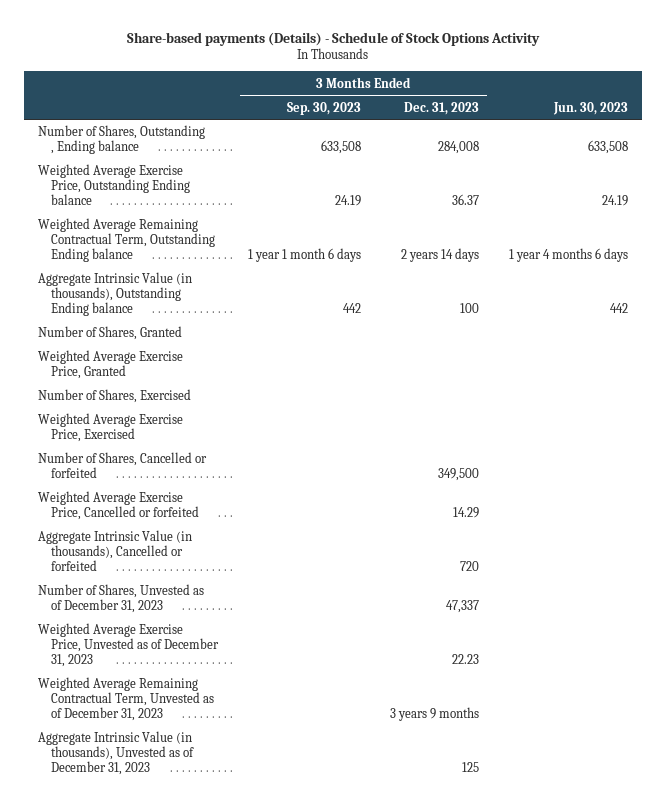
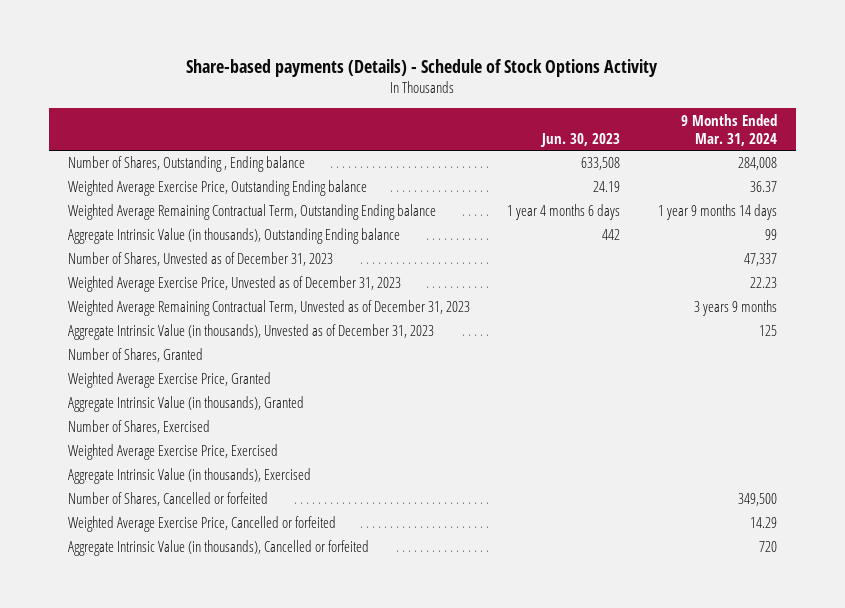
- | 3 Months Ended Sep. 30, 2023 | 3 Months Ended Dec. 31, 2023 | Jun. 30, 2023
+ | Jun. 30, 2023 | 9 Months Ended Mar. 31, 2024
moved up: Number of Shares, Unvested as of December 31, 2023 | | 47,337
moved up: Weighted Average Exercise Price, Unvested as of December 31, 2023 | | 22.23
moved up: Weighted Average Remaining Contractual Term, Unvested as of December 31, 2023 | | 3 years 9 months
moved up: Aggregate Intrinsic Value (in thousands), Unvested as of December 31, 2023 | | 125
+ Aggregate Intrinsic Value (in thousands), Granted
+ Aggregate Intrinsic Value (in thousands), Exercised

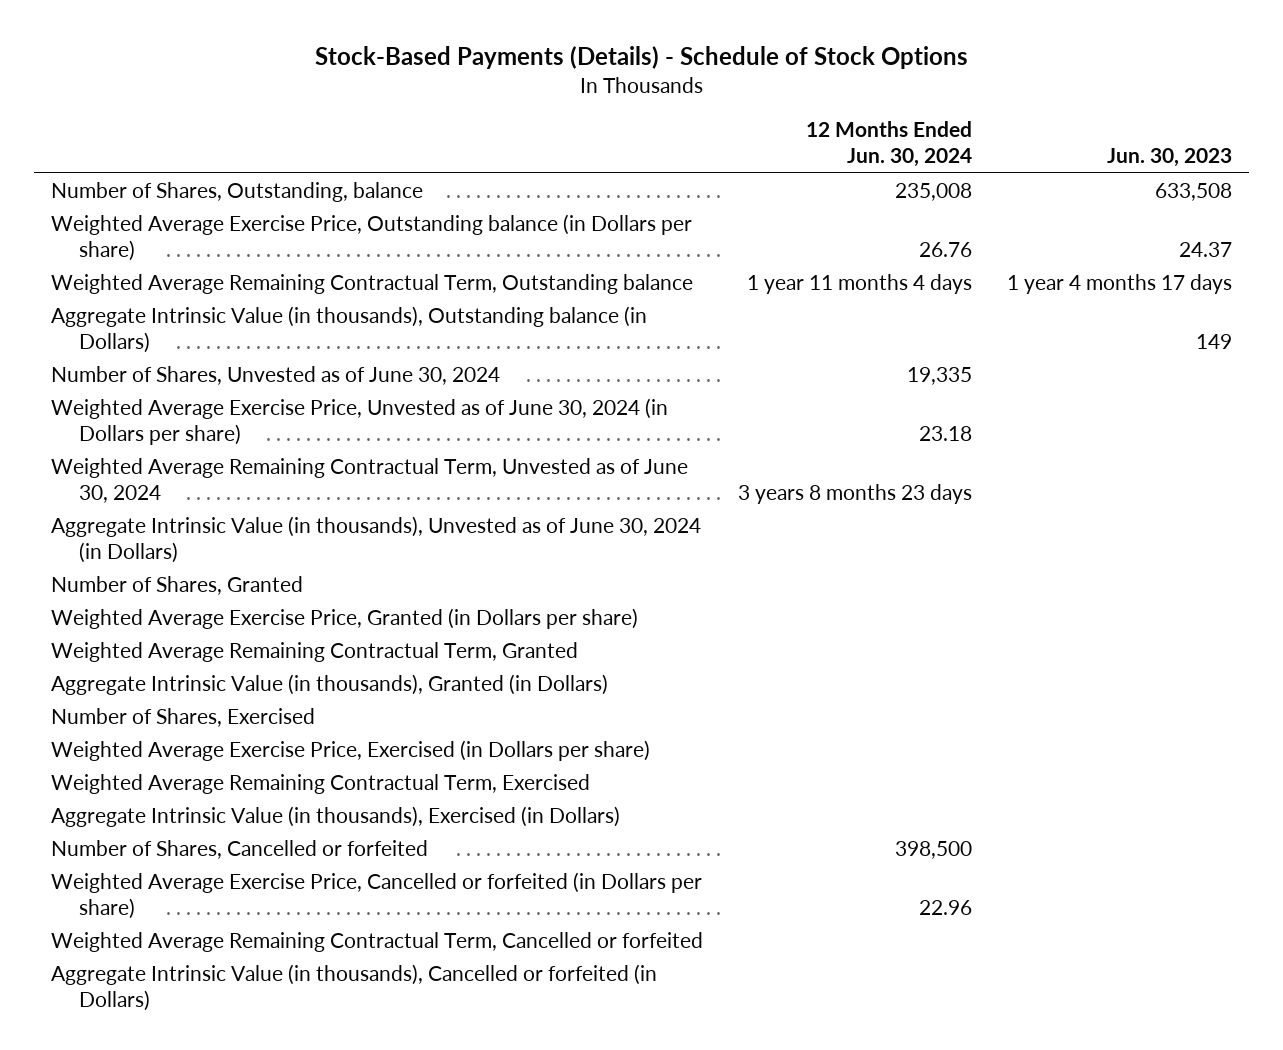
- Share-based payments (Details) - Schedule of Stock Options Activity
+ Stock-Based Payments (Details) - Schedule of Stock Options
- | Jun. 30, 2023 | 9 Months Ended Mar. 31, 2024
+ | 12 Months Ended Jun. 30, 2024 | Jun. 30, 2023
- Number of Shares, Outstanding , Ending balance | 633,508 | 284,008
- Weighted Average Exercise Price, Outstanding Ending balance | 24.19 | 36.37
- Weighted Average Remaining Contractual Term, Outstanding Ending balance | 1 year 4 months 6 days | 1 year 9 months 14 days
- Aggregate Intrinsic Value (in thousands), Outstanding Ending balance | 442 | 99
- Number of Shares, Unvested as of December 31, 2023 | | 47,337
- Weighted Average Exercise Price, Unvested as of December 31, 2023 | | 22.23
- Weighted Average Remaining Contractual Term, Unvested as of December 31, 2023 | | 3 years 9 months
- Aggregate Intrinsic Value (in thousands), Unvested as of December 31, 2023 | | 125
+ Number of Shares, Outstanding, balance | 235,008 | 633,508
+ Weighted Average Exercise Price, Outstanding balance (in Dollars per share) | 26.76 | 24.37
+ Weighted Average Remaining Contractual Term, Outstanding balance | 1 year 11 months 4 days | 1 year 4 months 17 days
+ Aggregate Intrinsic Value (in thousands), Outstanding balance (in Dollars) | | 149
+ Number of Shares, Unvested as of June 30, 2024 | 19,335 |
+ Weighted Average Exercise Price, Unvested as of June 30, 2024 (in Dollars per share) | 23.18 |
+ Weighted Average Remaining Contractual Term, Unvested as of June 30, 2024 | 3 years 8 months 23 days |
+ Aggregate Intrinsic Value (in thousands), Unvested as of June 30, 2024 (in Dollars)
- Weighted Average Exercise Price, Granted
- Aggregate Intrinsic Value (in thousands), Granted
+ Weighted Average Exercise Price, Granted (in Dollars per share)
+ Weighted Average Remaining Contractual Term, Granted
+ Aggregate Intrinsic Value (in thousands), Granted (in Dollars)
- Weighted Average Exercise Price, Exercised
- Aggregate Intrinsic Value (in thousands), Exercised
+ Weighted Average Exercise Price, Exercised (in Dollars per share)
+ Weighted Average Remaining Contractual Term, Exercised
+ Aggregate Intrinsic Value (in thousands), Exercised (in Dollars)
- Weighted Average Exercise Price, Cancelled or forfeited | | 14.29
- Aggregate Intrinsic Value (in thousands), Cancelled or forfeited | | 720
+ Weighted Average Exercise Price, Cancelled or forfeited (in Dollars per share) | 22.96 |
+ Weighted Average Remaining Contractual Term, Cancelled or forfeited
+ Aggregate Intrinsic Value (in thousands), Cancelled or forfeited (in Dollars)

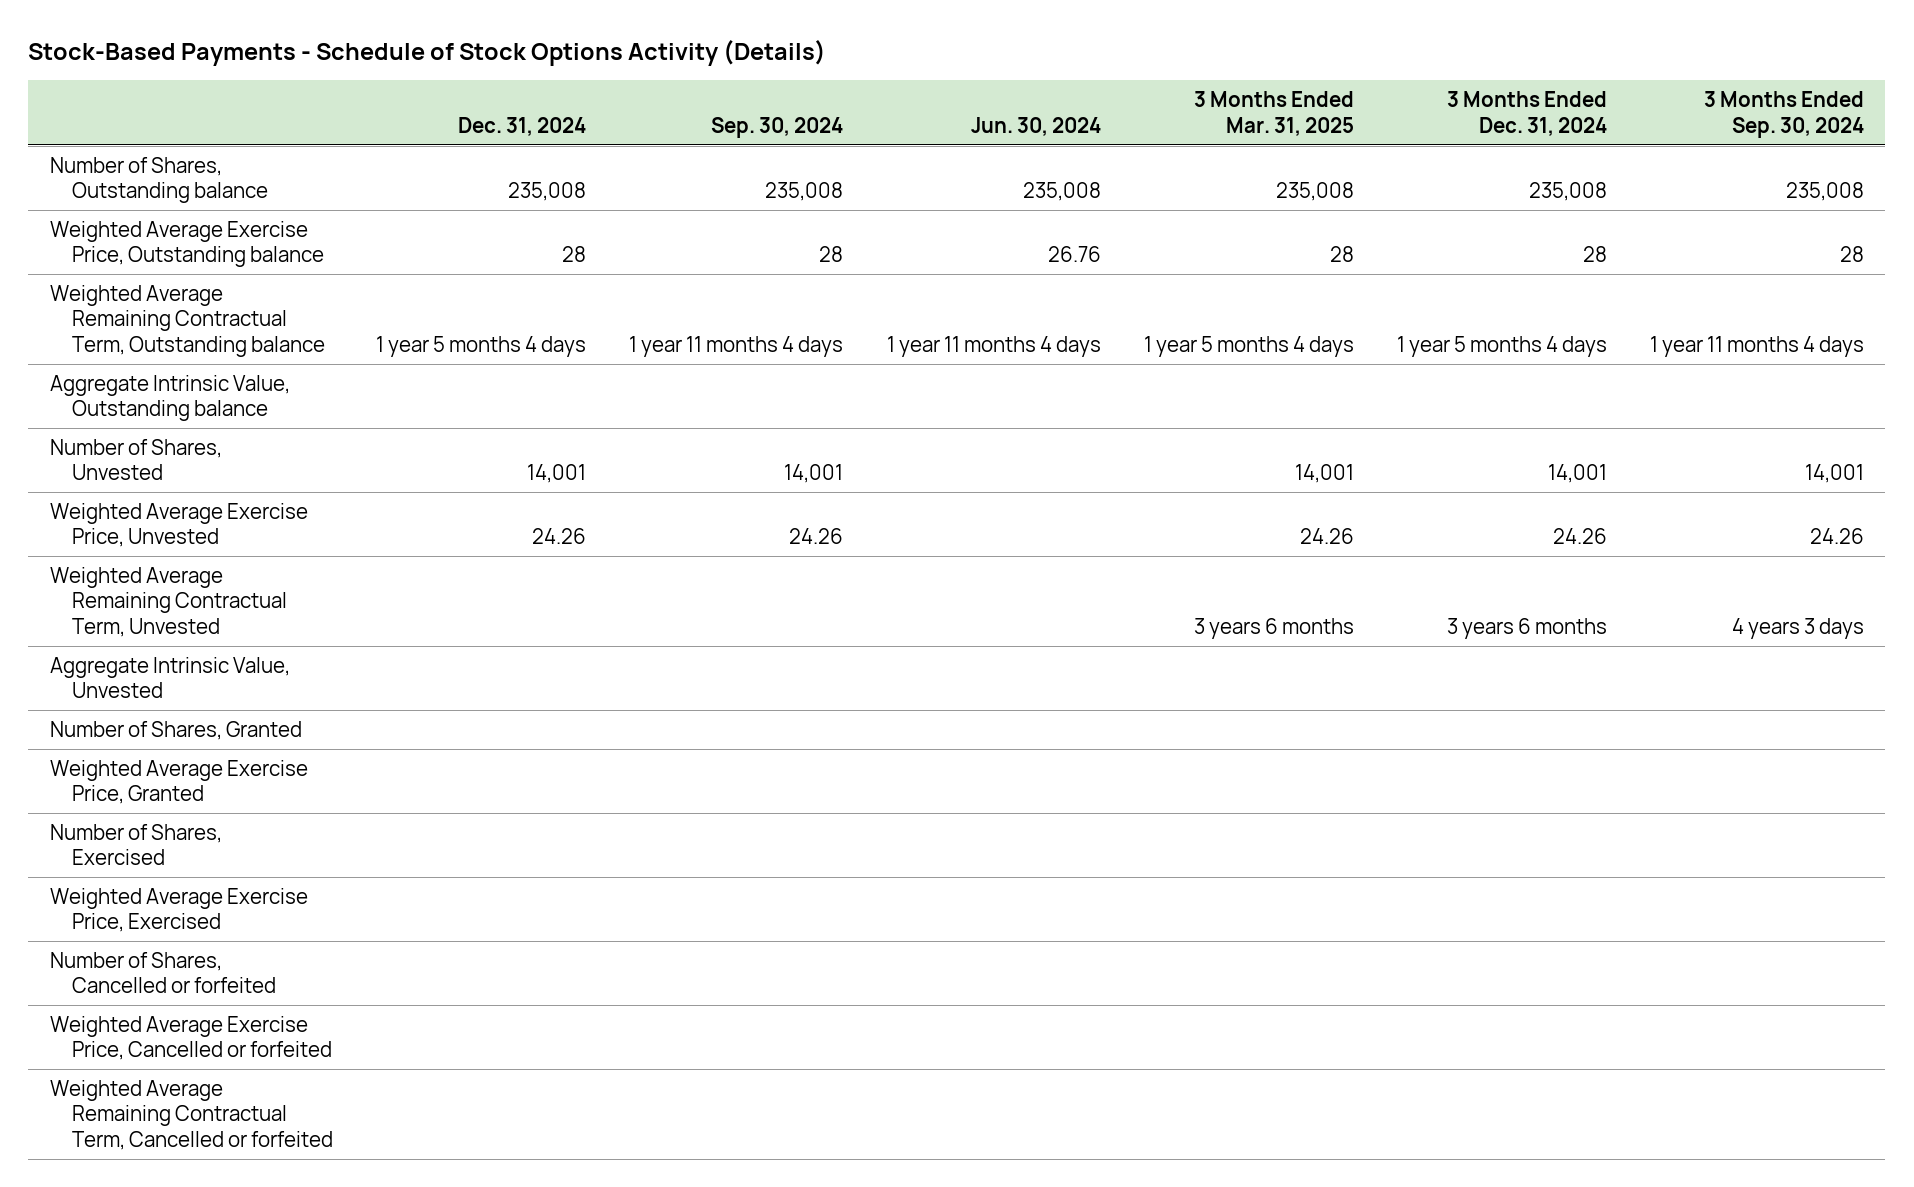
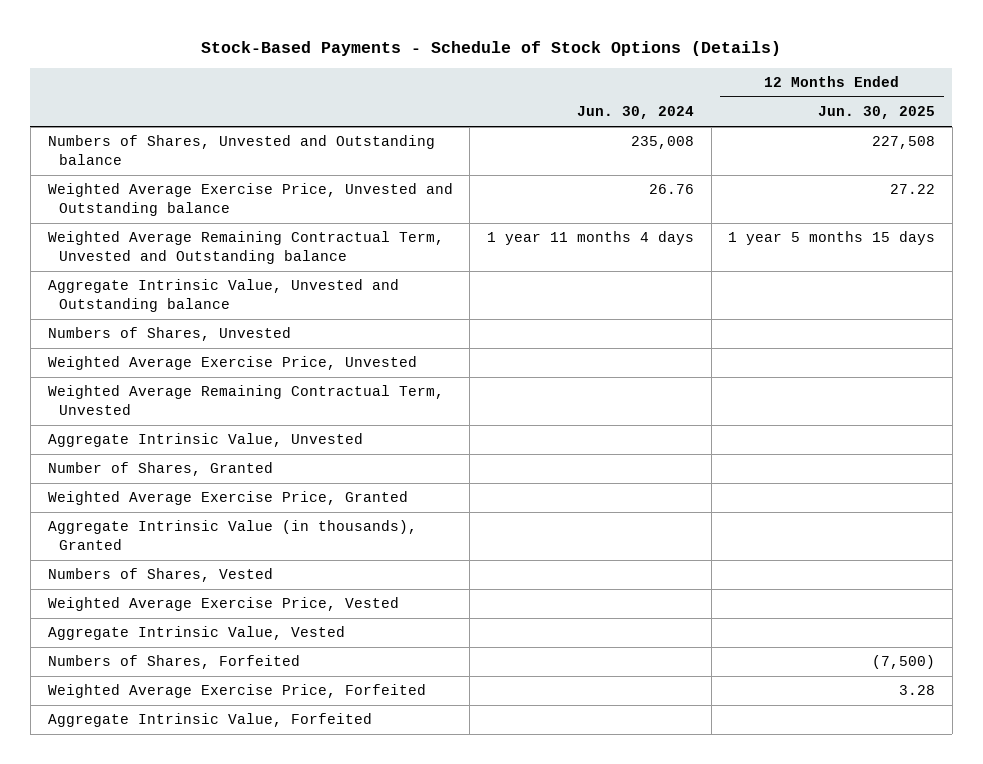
- Stock-Based Payments - Schedule of Stock Options Activity (Details)
+ Stock-Based Payments - Schedule of Stock Options (Details)
- | Dec. 31, 2024 | Sep. 30, 2024 | Jun. 30, 2024 | 3 Months Ended Mar. 31, 2025 | 3 Months Ended Dec. 31, 2024 | 3 Months Ended Sep. 30, 2024
+ | Jun. 30, 2024 | 12 Months Ended Jun. 30, 2025
- Number of Shares, Outstanding balance | 235,008 | 235,008 | 235,008 | 235,008 | 235,008 | 235,008
- Weighted Average Exercise Price, Outstanding balance | 28 | 28 | 26.76 | 28 | 28 | 28
- Weighted Average Remaining Contractual Term, Outstanding balance | 1 year 5 months 4 days | 1 year 11 months 4 days | 1 year 11 months 4 days | 1 year 5 months 4 days | 1 year 5 months 4 days | 1 year 11 months 4 days
- Aggregate Intrinsic Value, Outstanding balance
- Number of Shares, Unvested | 14,001 | 14,001 | | 14,001 | 14,001 | 14,001
+ Numbers of Shares, Unvested and Outstanding balance | 235,008 | 227,508
+ Weighted Average Exercise Price, Unvested and Outstanding balance | 26.76 | 27.22
+ Weighted Average Remaining Contractual Term, Unvested and Outstanding balance | 1 year 11 months 4 days | 1 year 5 months 15 days
+ Aggregate Intrinsic Value, Unvested and Outstanding balance
+ Numbers of Shares, Unvested
- Number of Shares, Exercised
- Weighted Average Exercise Price, Exercised
- Number of Shares, Cancelled or forfeited
- Weighted Average Exercise Price, Cancelled or forfeited
- Weighted Average Remaining Contractual Term, Cancelled or forfeited
+ Aggregate Intrinsic Value (in thousands), Granted
+ Numbers of Shares, Vested
+ Weighted Average Exercise Price, Vested
+ Aggregate Intrinsic Value, Vested
+ Numbers of Shares, Forfeited | | (7,500)
+ Weighted Average Exercise Price, Forfeited | | 3.28
+ Aggregate Intrinsic Value, Forfeited

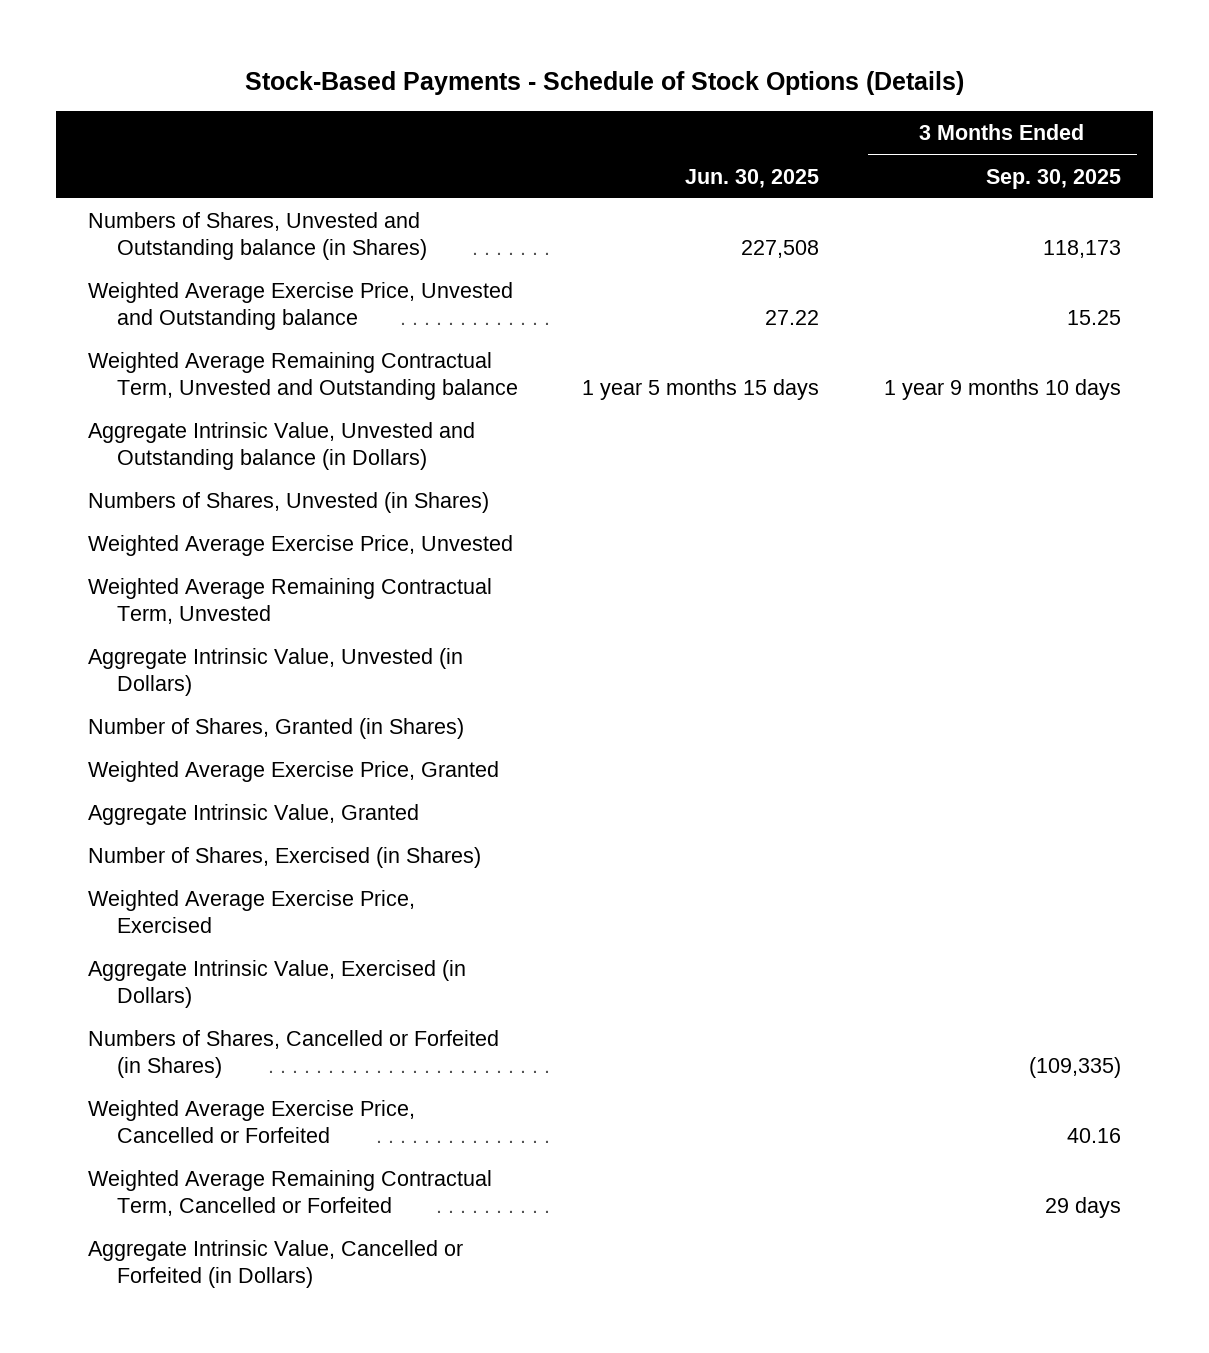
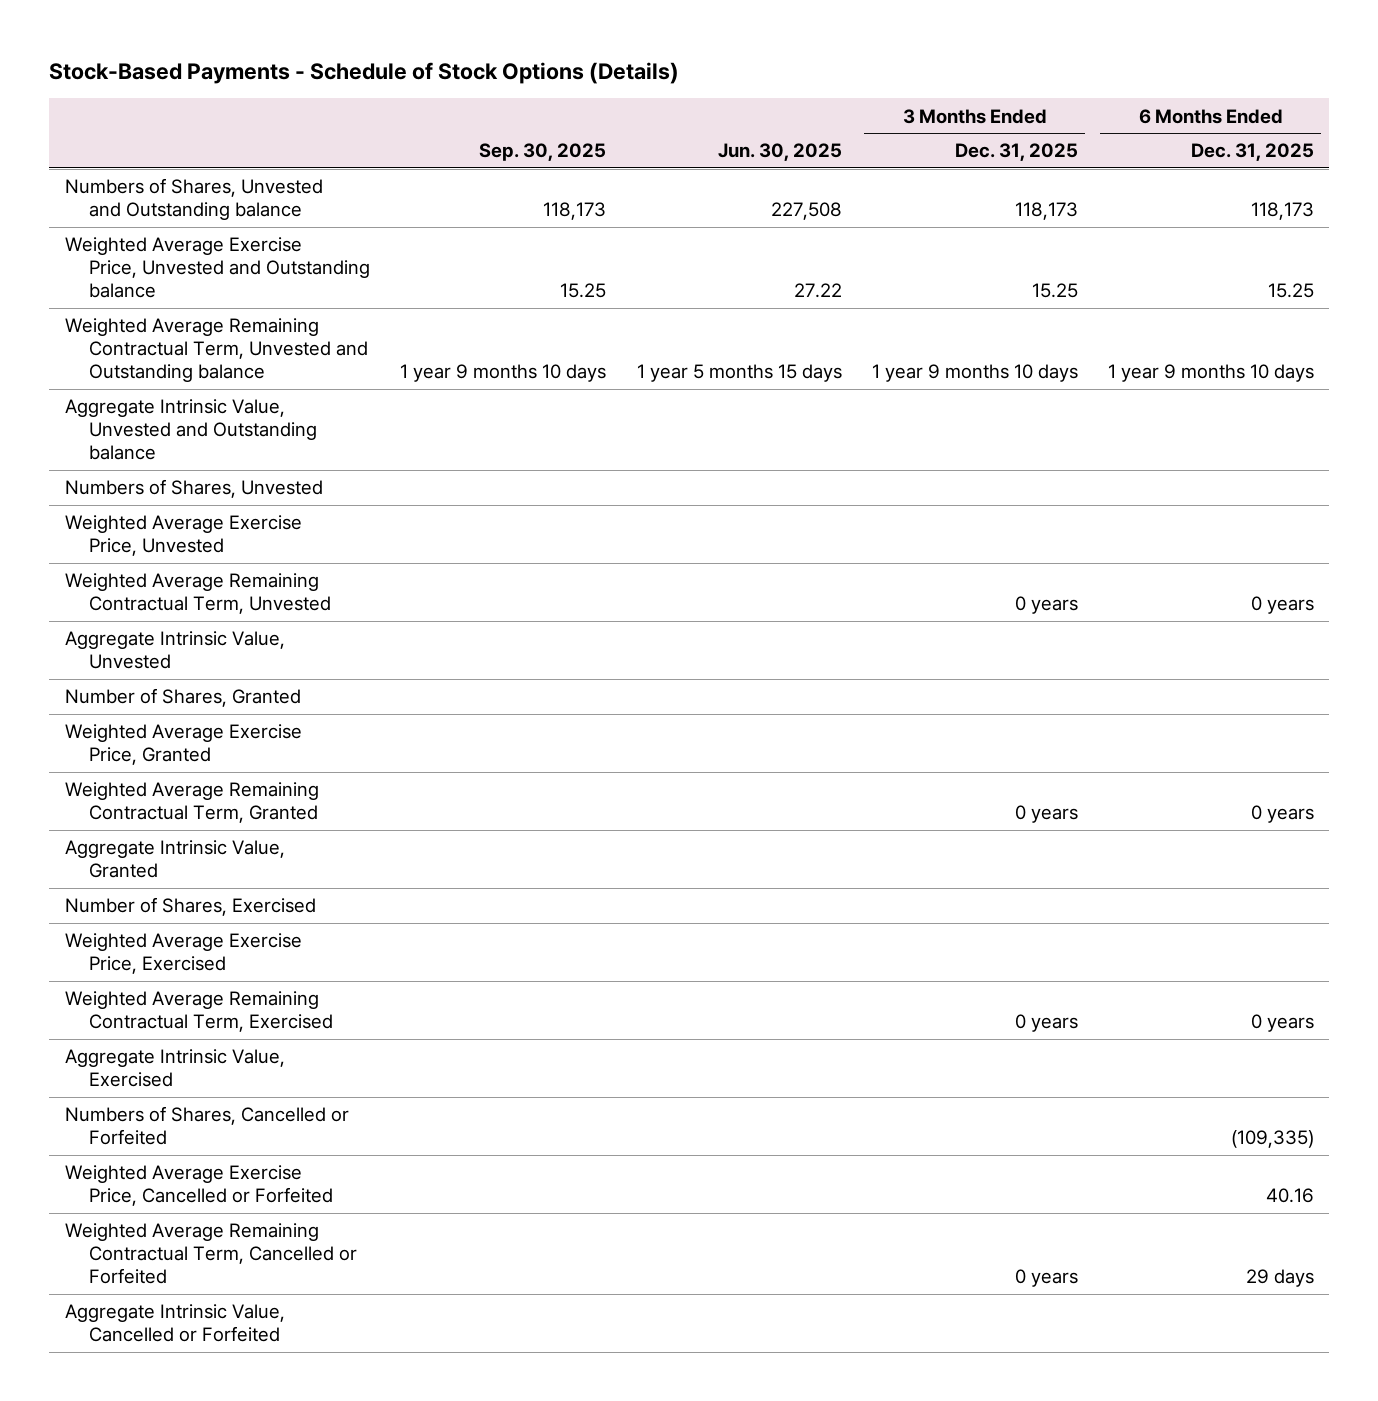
- | Jun. 30, 2025 | 3 Months Ended Sep. 30, 2025
+ | Sep. 30, 2025 | Jun. 30, 2025 | 3 Months Ended Dec. 31, 2025 | 6 Months Ended Dec. 31, 2025
- Numbers of Shares, Unvested and Outstanding balance (in Shares) | 227,508 | 118,173
+ Numbers of Shares, Unvested and Outstanding balance | 118,173 | 227,508 | 118,173 | 118,173
- Aggregate Intrinsic Value, Unvested and Outstanding balance (in Dollars)
- Numbers of Shares, Unvested (in Shares)
+ Aggregate Intrinsic Value, Unvested and Outstanding balance
+ Numbers of Shares, Unvested
- Aggregate Intrinsic Value, Unvested (in Dollars)
- Number of Shares, Granted (in Shares)
+ Aggregate Intrinsic Value, Unvested
+ Number of Shares, Granted
+ Weighted Average Remaining Contractual Term, Granted | | | 0 years | 0 years
- Number of Shares, Exercised (in Shares)
+ Number of Shares, Exercised
- Aggregate Intrinsic Value, Exercised (in Dollars)
- Numbers of Shares, Cancelled or Forfeited (in Shares) | | (109,335)
+ Weighted Average Remaining Contractual Term, Exercised | | | 0 years | 0 years
+ Aggregate Intrinsic Value, Exercised
+ Numbers of Shares, Cancelled or Forfeited | | | | (109,335)
- Aggregate Intrinsic Value, Cancelled or Forfeited (in Dollars)
+ Aggregate Intrinsic Value, Cancelled or Forfeited

